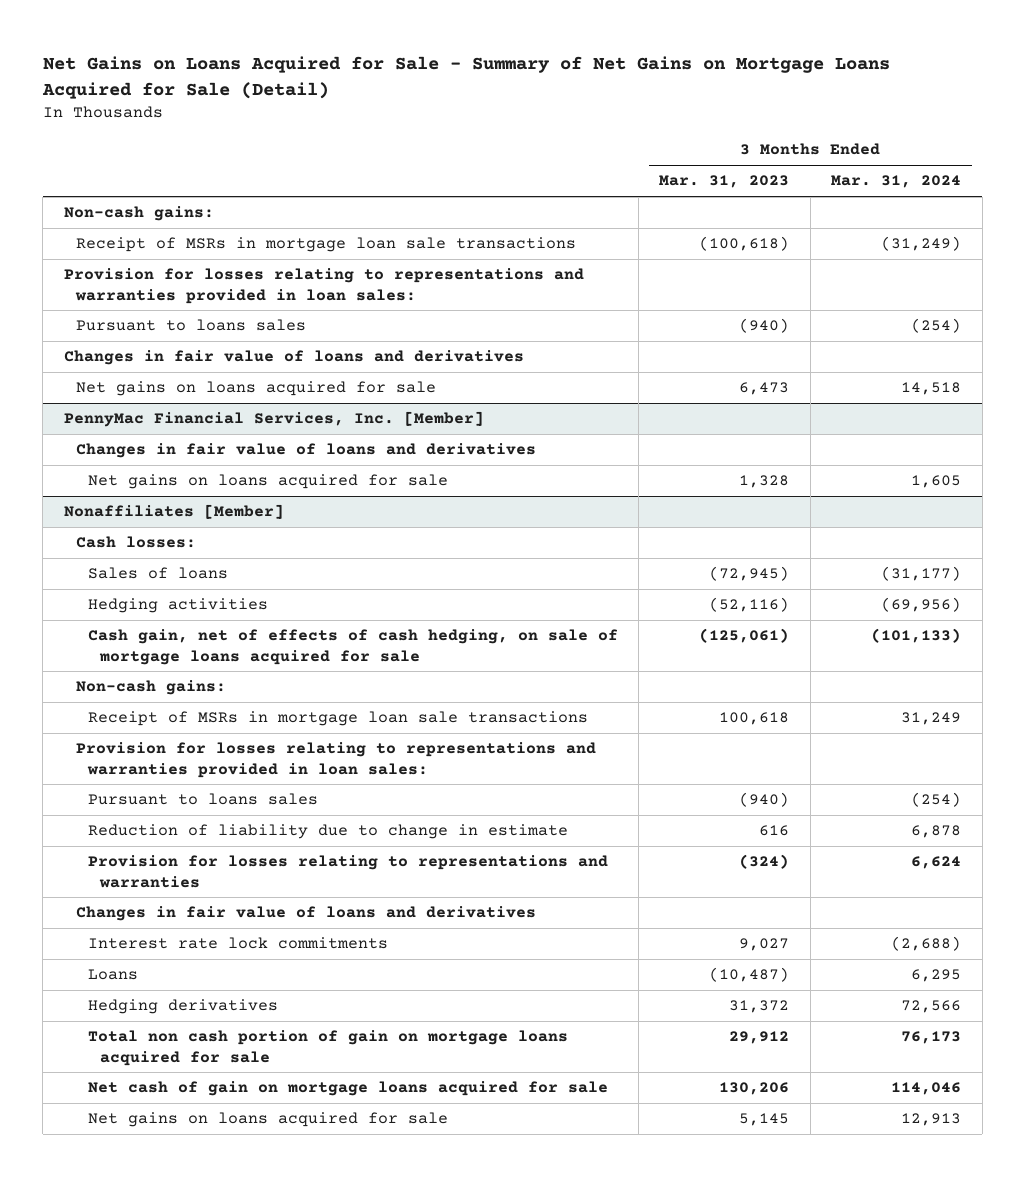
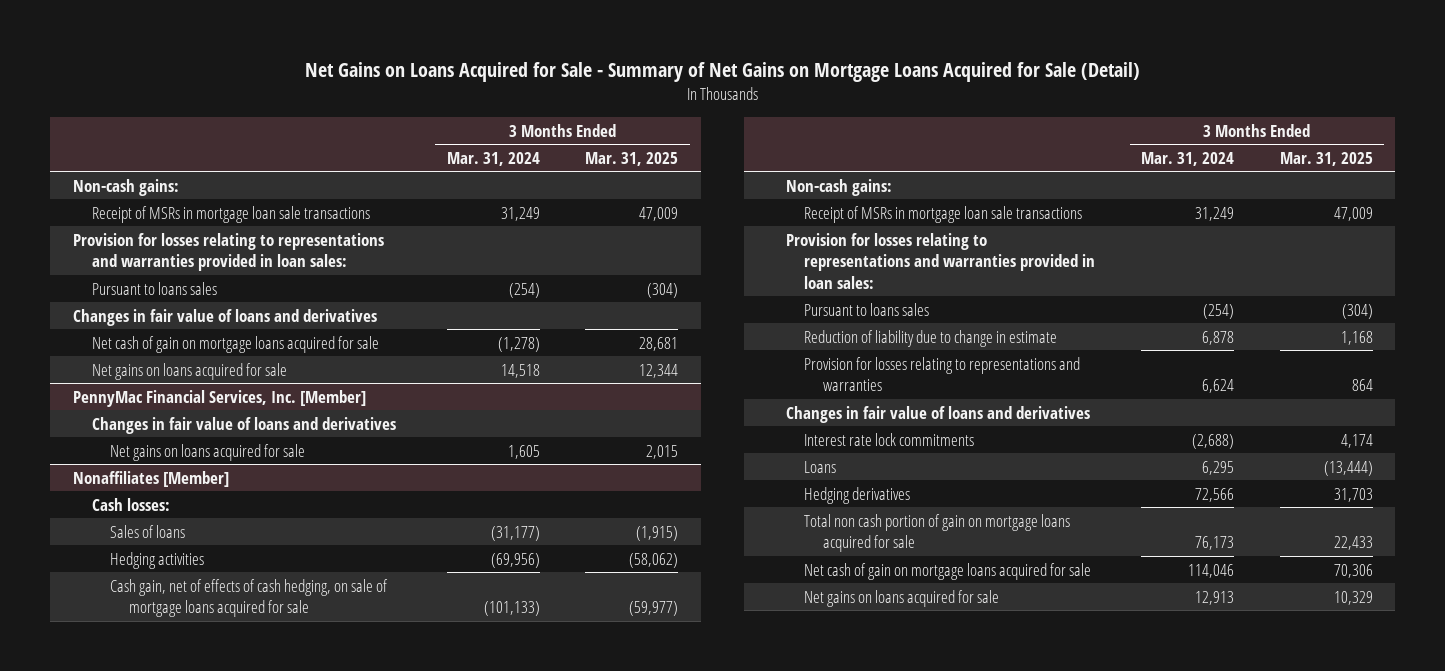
- | 3 Months Ended Mar. 31, 2023 | 3 Months Ended Mar. 31, 2024
+ | 3 Months Ended Mar. 31, 2024 | 3 Months Ended Mar. 31, 2025
- Receipt of MSRs in mortgage loan sale transactions | (100,618) | (31,249)
+ Receipt of MSRs in mortgage loan sale transactions | 31,249 | 47,009
+ Net cash of gain on mortgage loans acquired for sale | (1,278) | 28,681

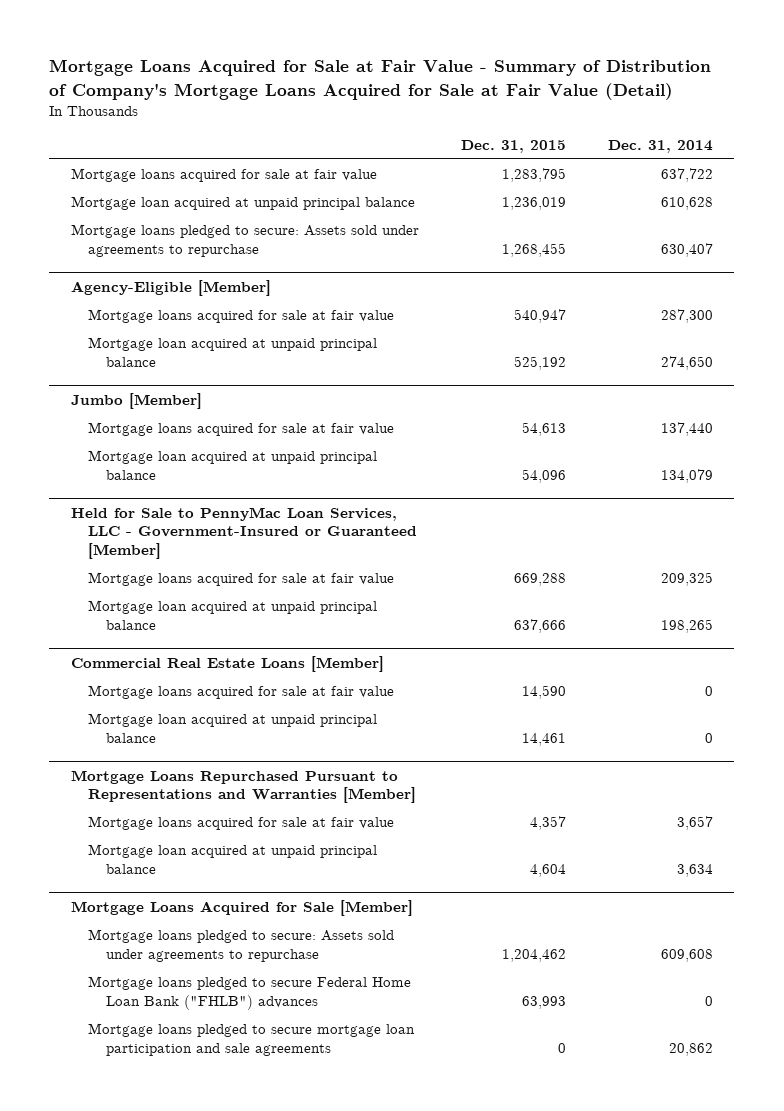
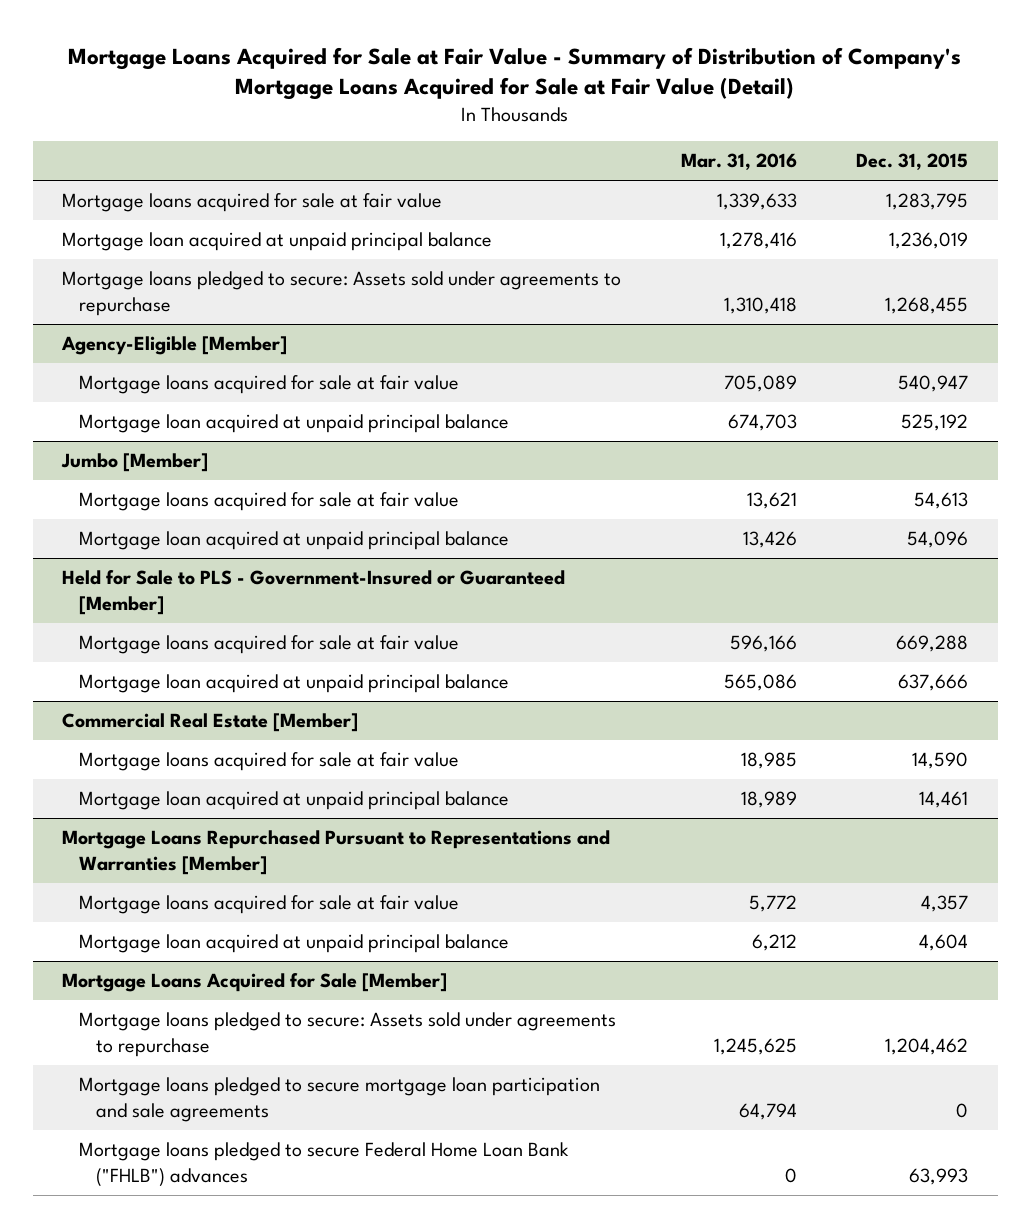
- | Dec. 31, 2015 | Dec. 31, 2014
+ | Mar. 31, 2016 | Dec. 31, 2015
- Held for Sale to PennyMac Loan Services, LLC - Government-Insured or Guaranteed [Member]
+ Held for Sale to PLS - Government-Insured or Guaranteed [Member]
- Commercial Real Estate Loans [Member]
+ Commercial Real Estate [Member]
@ Mortgage Loans Acquired for Sale [Member]
moved down: Mortgage loans pledged to secure Federal Home Loan Bank ("FHLB") advances | 0 | 63,993

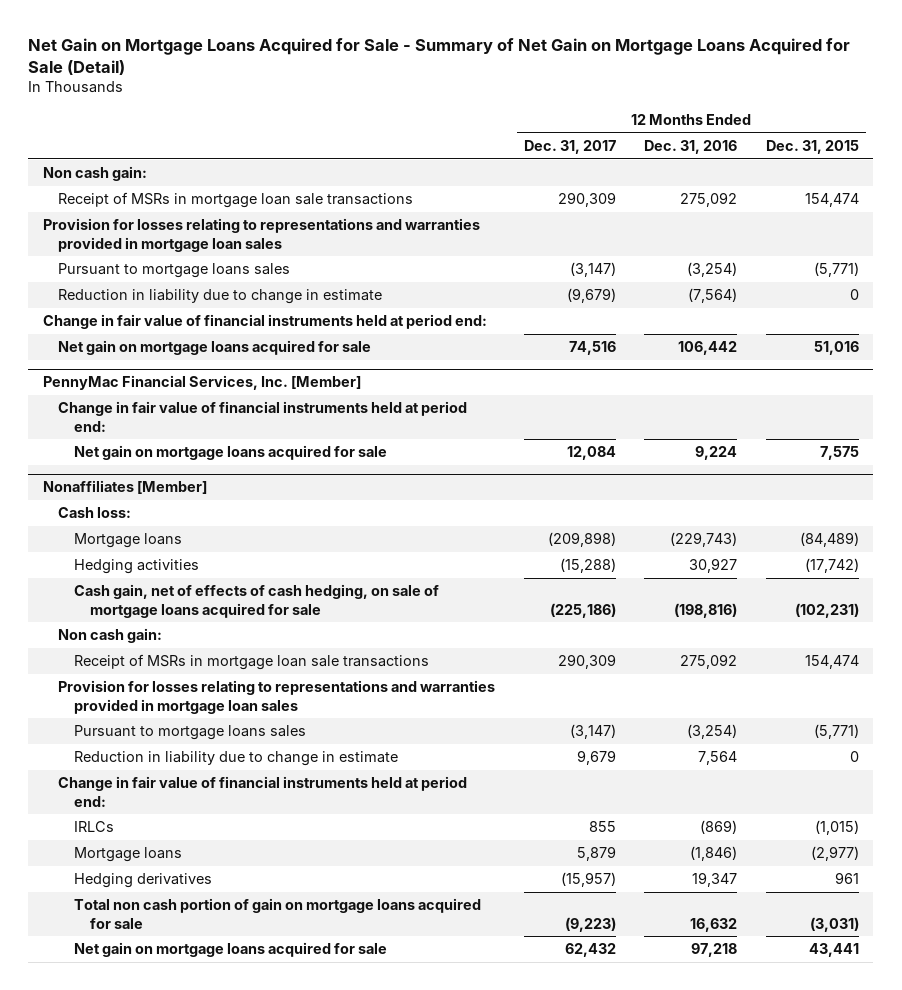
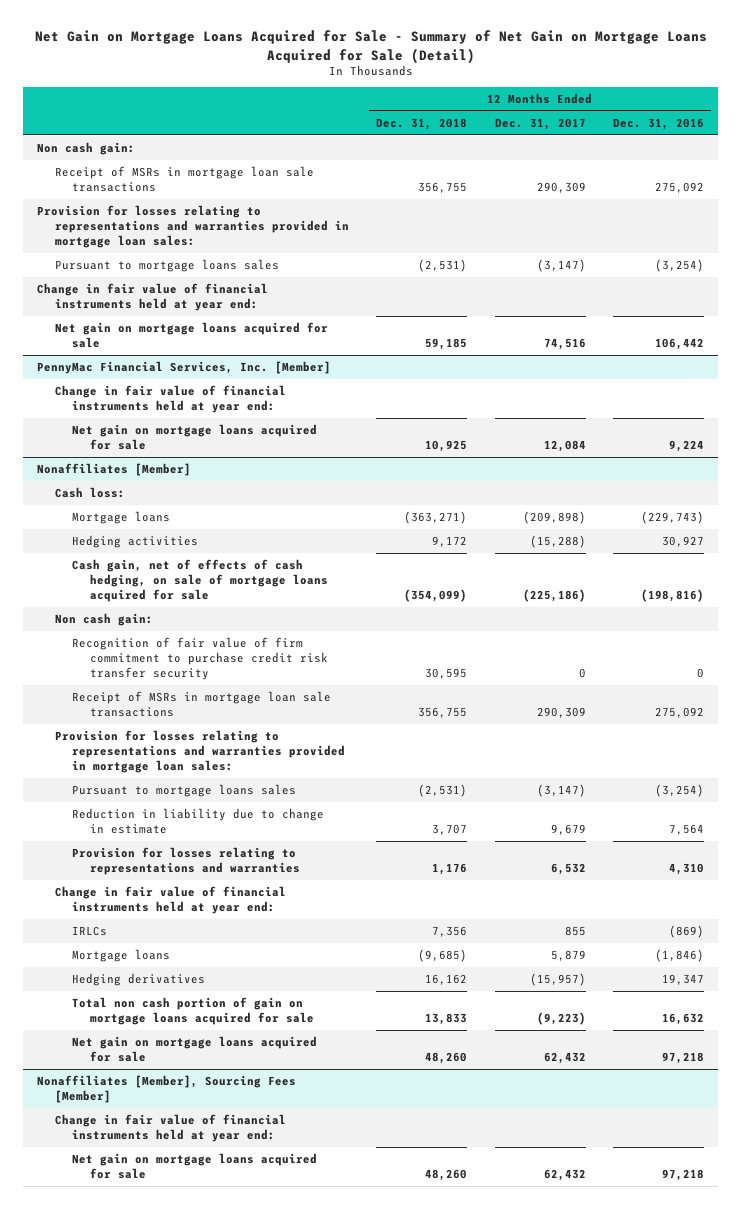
- | 12 Months Ended Dec. 31, 2017 | 12 Months Ended Dec. 31, 2016 | 12 Months Ended Dec. 31, 2015
+ | 12 Months Ended Dec. 31, 2018 | 12 Months Ended Dec. 31, 2017 | 12 Months Ended Dec. 31, 2016
- Provision for losses relating to representations and warranties provided in mortgage loan sales
+ Provision for losses relating to representations and warranties provided in mortgage loan sales:
- Reduction in liability due to change in estimate | (9,679) | (7,564) | 0
- Change in fair value of financial instruments held at period end:
+ Change in fair value of financial instruments held at year end:
@ PennyMac Financial Services, Inc. [Member]
- Change in fair value of financial instruments held at period end:
+ Change in fair value of financial instruments held at year end:
@ Nonaffiliates [Member]
+ Recognition of fair value of firm commitment to purchase credit risk transfer security | 30,595 | 0 | 0
- Provision for losses relating to representations and warranties provided in mortgage loan sales
+ Provision for losses relating to representations and warranties provided in mortgage loan sales:
- Change in fair value of financial instruments held at period end:
+ Provision for losses relating to representations and warranties | 1,176 | 6,532 | 4,310
+ Change in fair value of financial instruments held at year end:
+ Nonaffiliates [Member], Sourcing Fees [Member]
+ Change in fair value of financial instruments held at year end:
+ Net gain on mortgage loans acquired for sale | 48,260 | 62,432 | 97,218

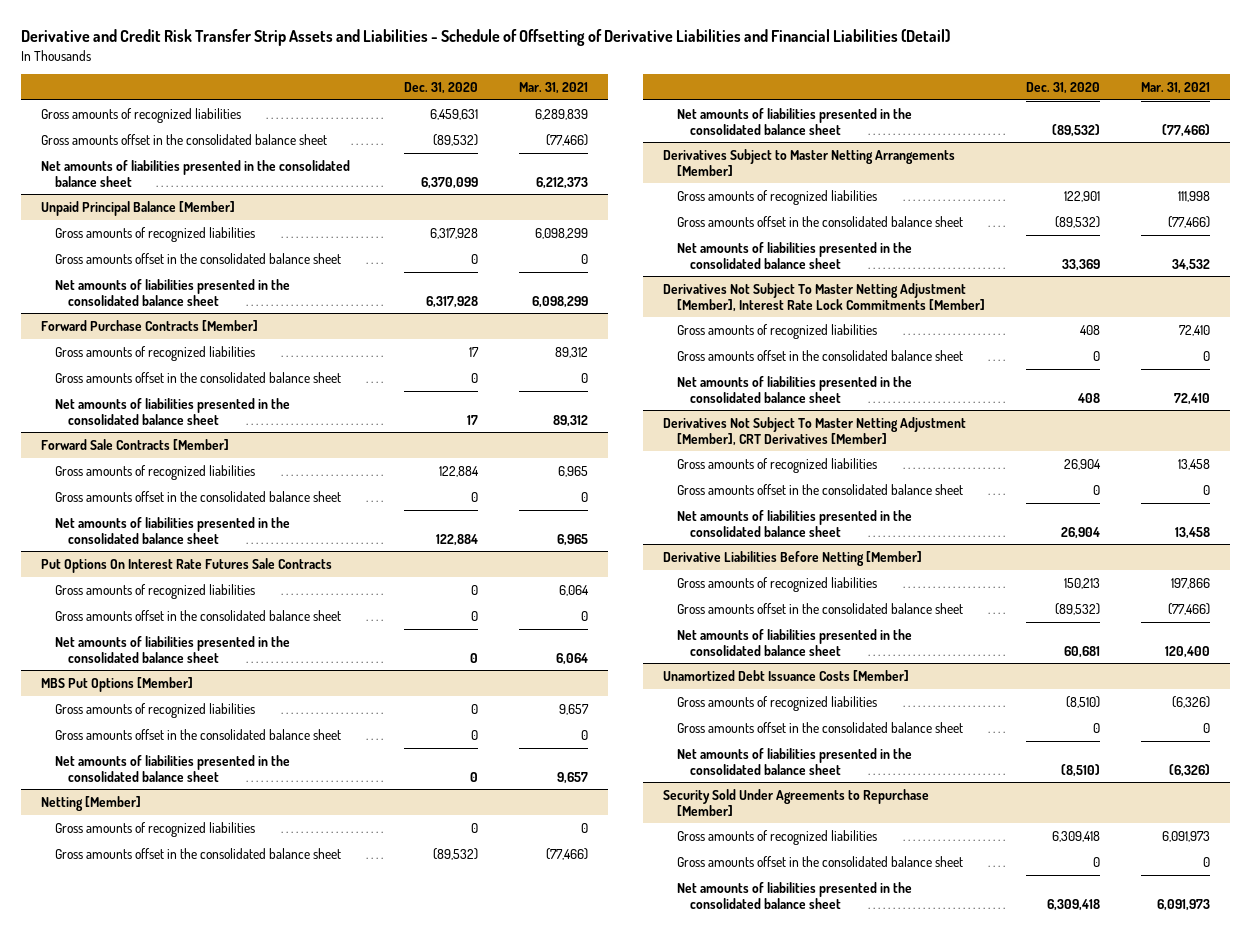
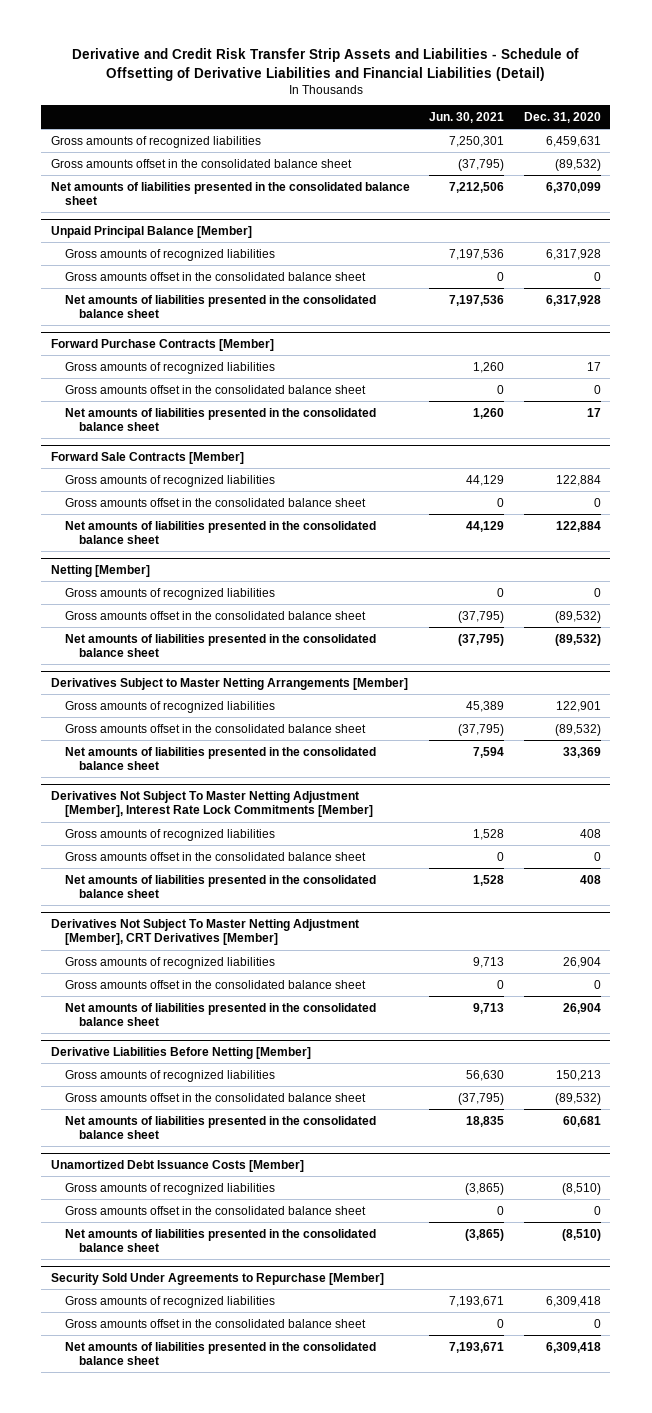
- | Dec. 31, 2020 | Mar. 31, 2021
+ | Jun. 30, 2021 | Dec. 31, 2020
- Put Options On Interest Rate Futures Sale Contracts
- Gross amounts of recognized liabilities | 0 | 6,064
- Gross amounts offset in the consolidated balance sheet | 0 | 0
- Net amounts of liabilities presented in the consolidated balance sheet | 0 | 6,064
- MBS Put Options [Member]
- Gross amounts of recognized liabilities | 0 | 9,657
- Gross amounts offset in the consolidated balance sheet | 0 | 0
- Net amounts of liabilities presented in the consolidated balance sheet | 0 | 9,657

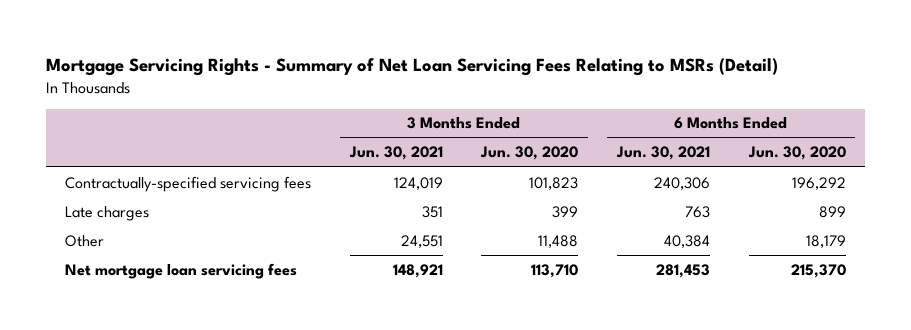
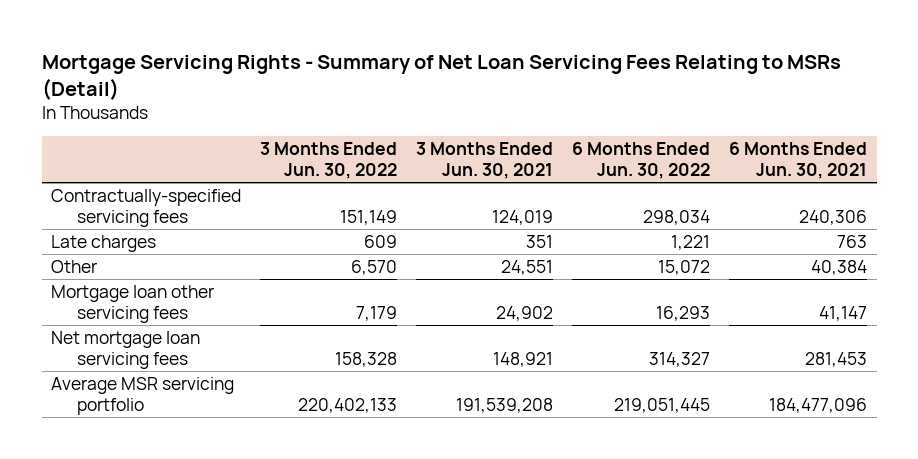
- | 3 Months Ended Jun. 30, 2021 | 3 Months Ended Jun. 30, 2020 | 6 Months Ended Jun. 30, 2021 | 6 Months Ended Jun. 30, 2020
+ | 3 Months Ended Jun. 30, 2022 | 3 Months Ended Jun. 30, 2021 | 6 Months Ended Jun. 30, 2022 | 6 Months Ended Jun. 30, 2021
+ Mortgage loan other servicing fees | 7,179 | 24,902 | 16,293 | 41,147
+ Average MSR servicing portfolio | 220,402,133 | 191,539,208 | 219,051,445 | 184,477,096

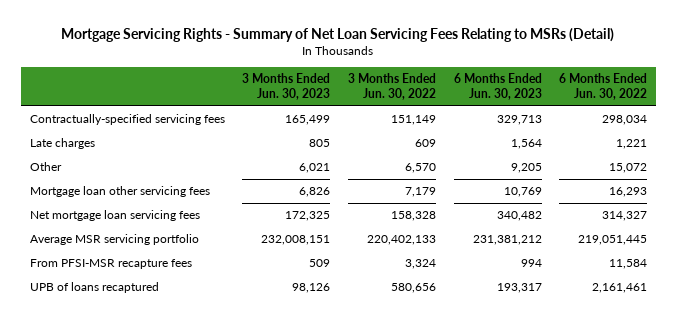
- | 3 Months Ended Jun. 30, 2022 | 3 Months Ended Jun. 30, 2021 | 6 Months Ended Jun. 30, 2022 | 6 Months Ended Jun. 30, 2021
+ | 3 Months Ended Jun. 30, 2023 | 3 Months Ended Jun. 30, 2022 | 6 Months Ended Jun. 30, 2023 | 6 Months Ended Jun. 30, 2022
+ From PFSI-MSR recapture fees | 509 | 3,324 | 994 | 11,584
+ UPB of loans recaptured | 98,126 | 580,656 | 193,317 | 2,161,461

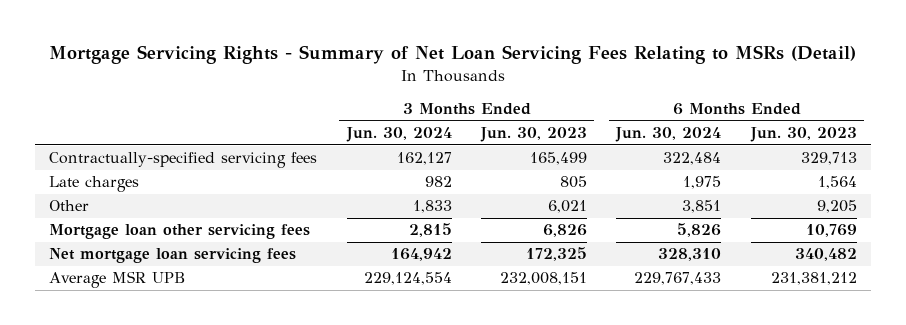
- | 3 Months Ended Jun. 30, 2023 | 3 Months Ended Jun. 30, 2022 | 6 Months Ended Jun. 30, 2023 | 6 Months Ended Jun. 30, 2022
+ | 3 Months Ended Jun. 30, 2024 | 3 Months Ended Jun. 30, 2023 | 6 Months Ended Jun. 30, 2024 | 6 Months Ended Jun. 30, 2023
- Average MSR servicing portfolio | 232,008,151 | 220,402,133 | 231,381,212 | 219,051,445
- From PFSI-MSR recapture fees | 509 | 3,324 | 994 | 11,584
- UPB of loans recaptured | 98,126 | 580,656 | 193,317 | 2,161,461
+ Average MSR UPB | 229,124,554 | 232,008,151 | 229,767,433 | 231,381,212

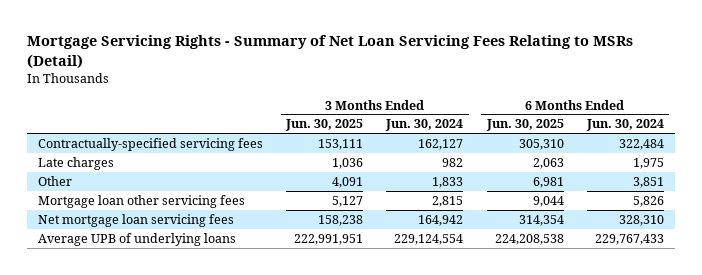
- | 3 Months Ended Jun. 30, 2024 | 3 Months Ended Jun. 30, 2023 | 6 Months Ended Jun. 30, 2024 | 6 Months Ended Jun. 30, 2023
+ | 3 Months Ended Jun. 30, 2025 | 3 Months Ended Jun. 30, 2024 | 6 Months Ended Jun. 30, 2025 | 6 Months Ended Jun. 30, 2024
- Average MSR UPB | 229,124,554 | 232,008,151 | 229,767,433 | 231,381,212
+ Average UPB of underlying loans | 222,991,951 | 229,124,554 | 224,208,538 | 229,767,433

